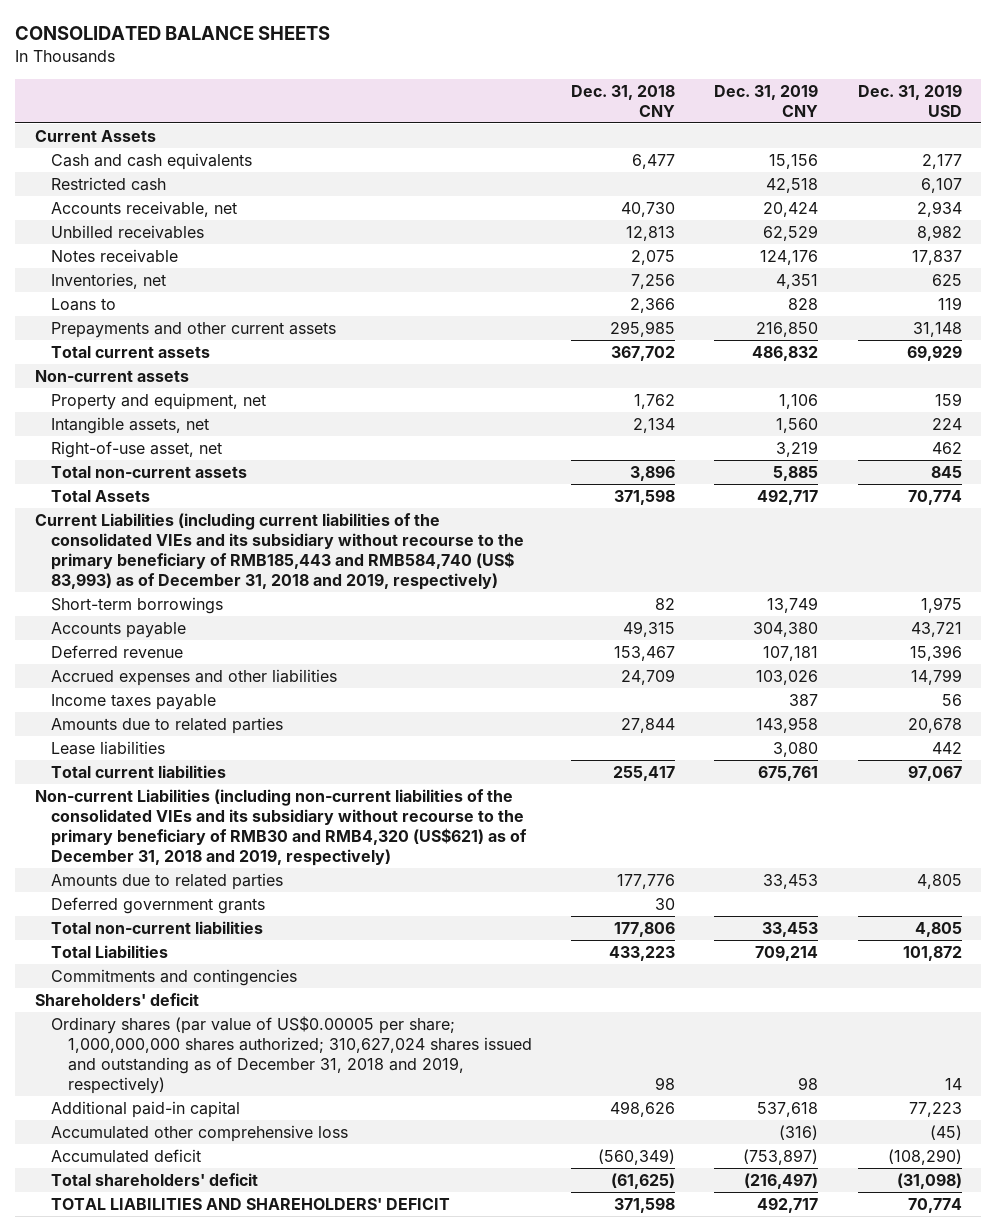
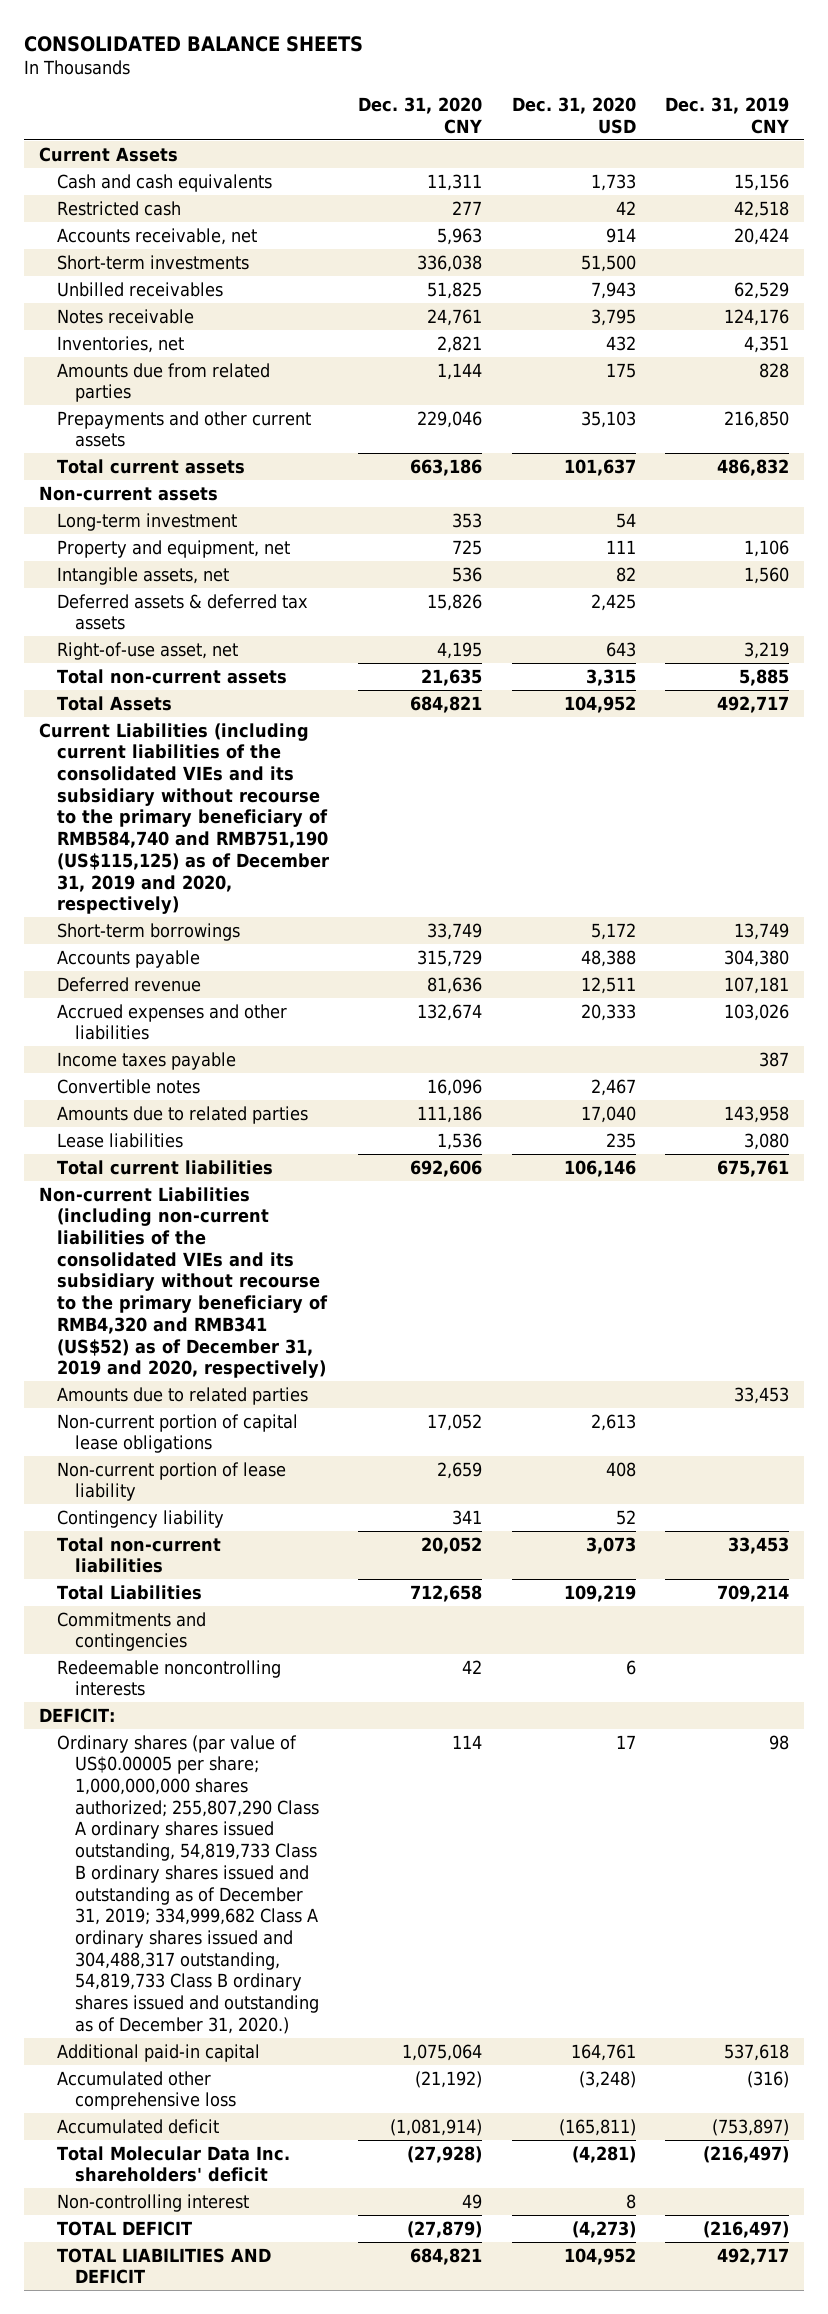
- | Dec. 31, 2018 CNY | Dec. 31, 2019 CNY | Dec. 31, 2019 USD
+ | Dec. 31, 2020 CNY | Dec. 31, 2020 USD | Dec. 31, 2019 CNY
+ Short-term investments | 336,038 | 51,500 |
- Loans to | 2,366 | 828 | 119
+ Amounts due from related parties | 1,144 | 175 | 828
+ Long-term investment | 353 | 54 |
+ Deferred assets & deferred tax assets | 15,826 | 2,425 |
- Current Liabilities (including current liabilities of the consolidated VIEs and its subsidiary without recourse to the primary beneficiary of RMB185,443 and RMB584,740 (US$ 83,993) as of December 31, 2018 and 2019, respectively)
+ Current Liabilities (including current liabilities of the consolidated VIEs and its subsidiary without recourse to the primary beneficiary of RMB584,740 and RMB751,190 (US$115,125) as of December 31, 2019 and 2020, respectively)
+ Convertible notes | 16,096 | 2,467 |
- Non-current Liabilities (including non-current liabilities of the consolidated VIEs and its subsidiary without recourse to the primary beneficiary of RMB30 and RMB4,320 (US$621) as of December 31, 2018 and 2019, respectively)
+ Non-current Liabilities (including non-current liabilities of the consolidated VIEs and its subsidiary without recourse to the primary beneficiary of RMB4,320 and RMB341 (US$52) as of December 31, 2019 and 2020, respectively)
- Deferred government grants | 30 | |
+ Non-current portion of capital lease obligations | 17,052 | 2,613 |
+ Non-current portion of lease liability | 2,659 | 408 |
+ Contingency liability | 341 | 52 |
- Shareholders' deficit
- Ordinary shares (par value of US$0.00005 per share; 1,000,000,000 shares authorized; 310,627,024 shares issued and outstanding as of December 31, 2018 and 2019, respectively) | 98 | 98 | 14
+ Redeemable noncontrolling interests | 42 | 6 |
+ DEFICIT:
+ Ordinary shares (par value of US$0.00005 per share; 1,000,000,000 shares authorized; 255,807,290 Class A ordinary shares issued outstanding, 54,819,733 Class B ordinary shares issued and outstanding as of December 31, 2019; 334,999,682 Class A ordinary shares issued and 304,488,317 outstanding, 54,819,733 Class B ordinary shares issued and outstanding as of December 31, 2020.) | 114 | 17 | 98
- Total shareholders' deficit | (61,625) | (216,497) | (31,098)
- TOTAL LIABILITIES AND SHAREHOLDERS' DEFICIT | 371,598 | 492,717 | 70,774
+ Total Molecular Data Inc. shareholders' deficit | (27,928) | (4,281) | (216,497)
+ Non-controlling interest | 49 | 8 |
+ TOTAL DEFICIT | (27,879) | (4,273) | (216,497)
+ TOTAL LIABILITIES AND DEFICIT | 684,821 | 104,952 | 492,717

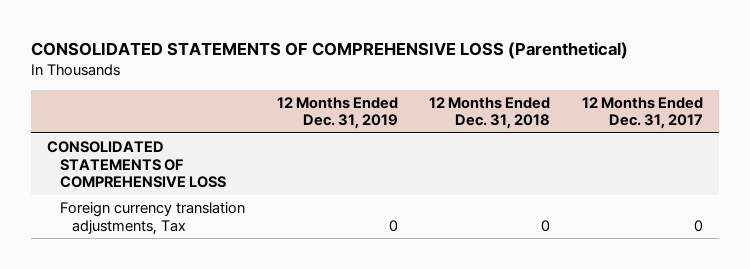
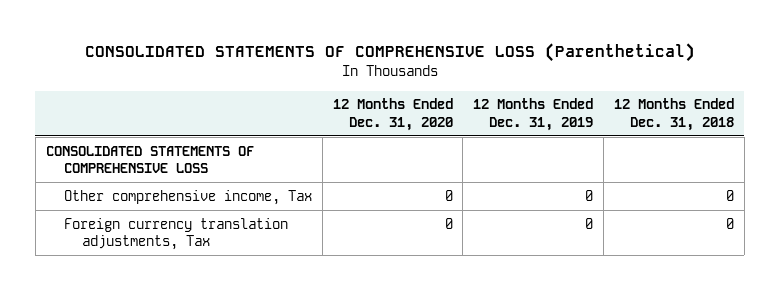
- | 12 Months Ended Dec. 31, 2019 | 12 Months Ended Dec. 31, 2018 | 12 Months Ended Dec. 31, 2017
+ | 12 Months Ended Dec. 31, 2020 | 12 Months Ended Dec. 31, 2019 | 12 Months Ended Dec. 31, 2018
+ Other comprehensive income, Tax | 0 | 0 | 0

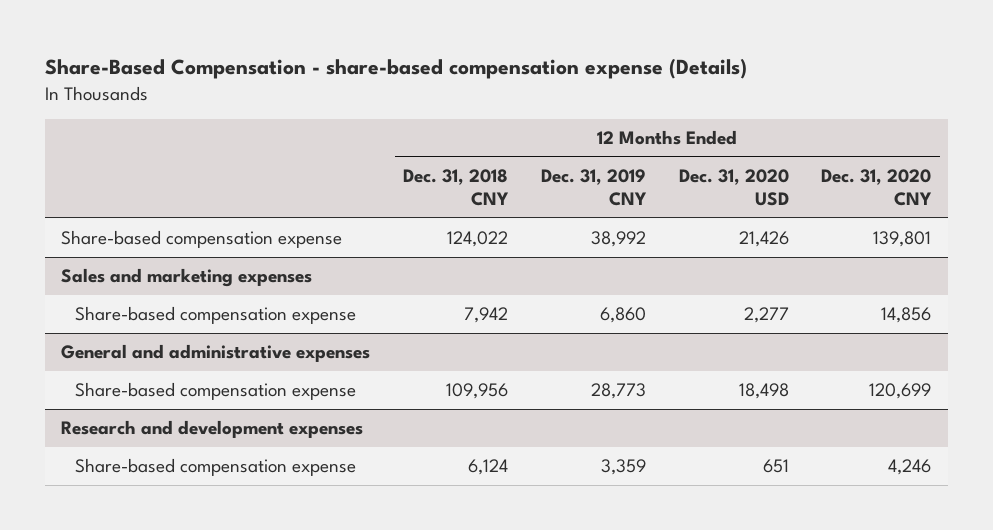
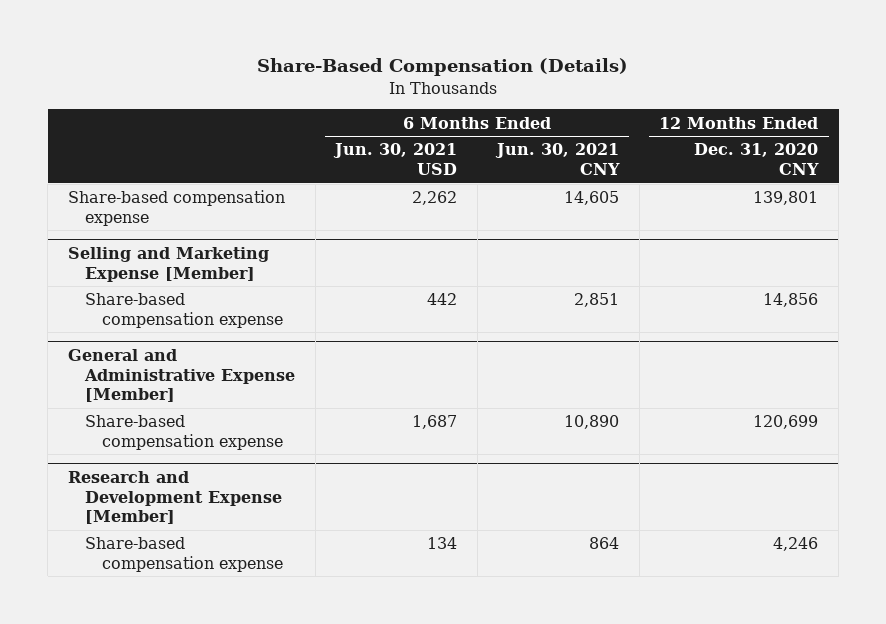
- Share-Based Compensation - share-based compensation expense (Details)
+ Share-Based Compensation (Details)
- | 12 Months Ended Dec. 31, 2018 CNY | 12 Months Ended Dec. 31, 2019 CNY | 12 Months Ended Dec. 31, 2020 USD | 12 Months Ended Dec. 31, 2020 CNY
+ | 6 Months Ended Jun. 30, 2021 USD | 6 Months Ended Jun. 30, 2021 CNY | 12 Months Ended Dec. 31, 2020 CNY
- Sales and marketing expenses
+ Selling and Marketing Expense [Member]
- General and administrative expenses
+ General and Administrative Expense [Member]
- Research and development expenses
+ Research and Development Expense [Member]

